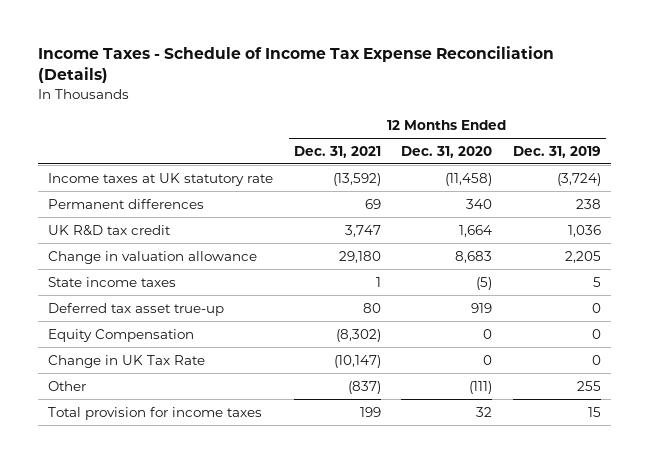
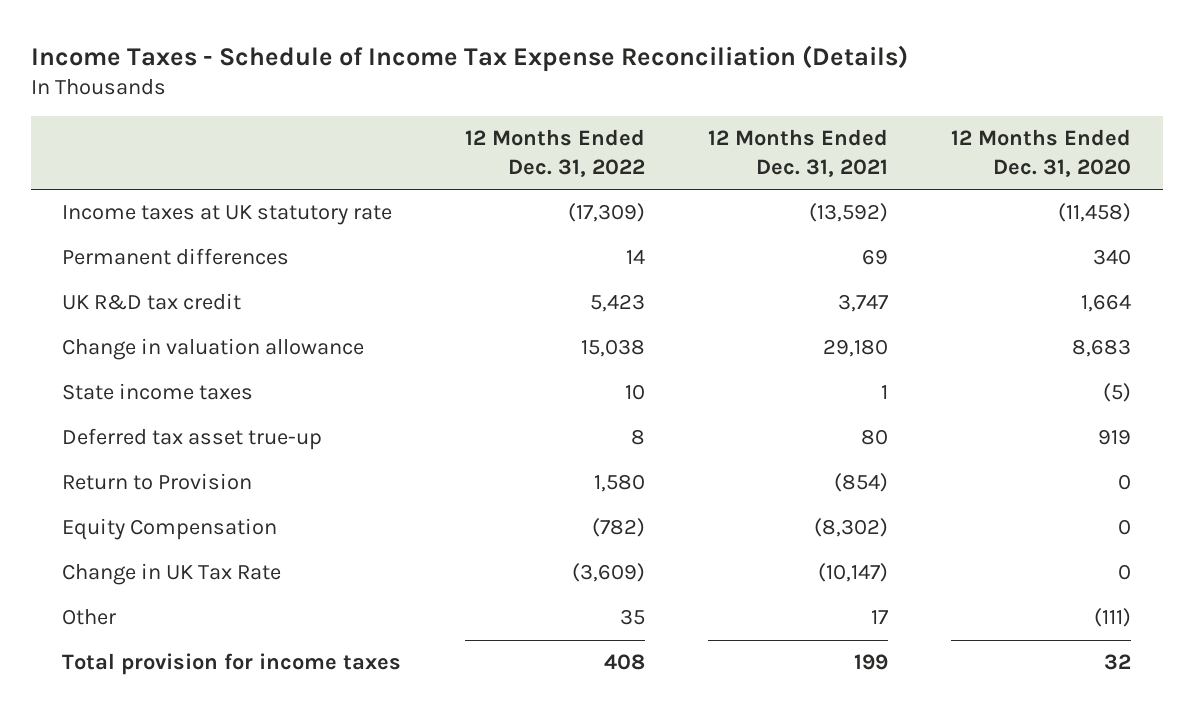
- | 12 Months Ended Dec. 31, 2021 | 12 Months Ended Dec. 31, 2020 | 12 Months Ended Dec. 31, 2019
+ | 12 Months Ended Dec. 31, 2022 | 12 Months Ended Dec. 31, 2021 | 12 Months Ended Dec. 31, 2020
+ Return to Provision | 1,580 | (854) | 0
- Other | (837) | (111) | 255
+ Other | 35 | 17 | (111)

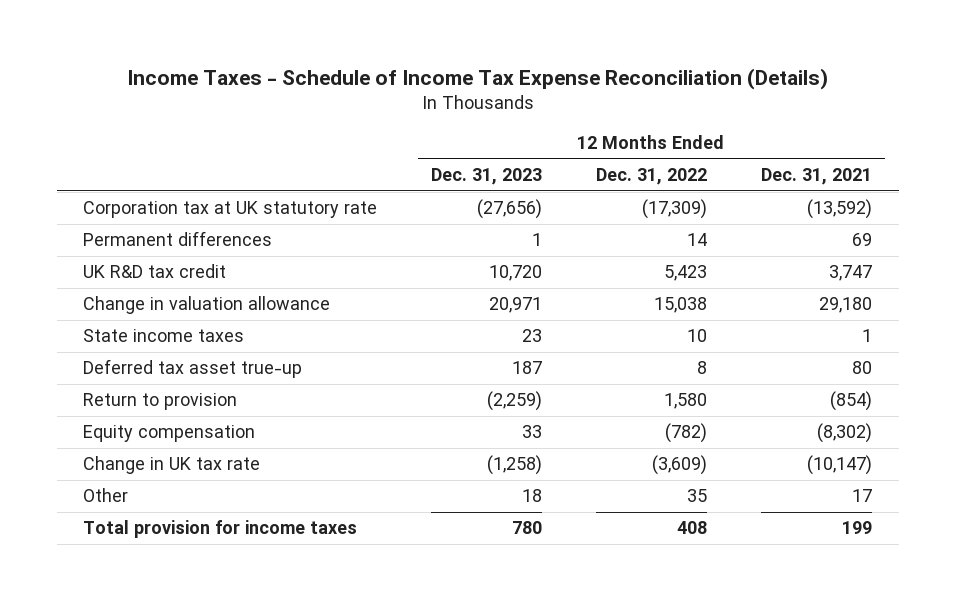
- | 12 Months Ended Dec. 31, 2022 | 12 Months Ended Dec. 31, 2021 | 12 Months Ended Dec. 31, 2020
+ | 12 Months Ended Dec. 31, 2023 | 12 Months Ended Dec. 31, 2022 | 12 Months Ended Dec. 31, 2021
- Income taxes at UK statutory rate | (17,309) | (13,592) | (11,458)
+ Corporation tax at UK statutory rate | (27,656) | (17,309) | (13,592)
- Return to Provision | 1,580 | (854) | 0
- Equity Compensation | (782) | (8,302) | 0
- Change in UK Tax Rate | (3,609) | (10,147) | 0
+ Return to provision | (2,259) | 1,580 | (854)
+ Equity compensation | 33 | (782) | (8,302)
+ Change in UK tax rate | (1,258) | (3,609) | (10,147)

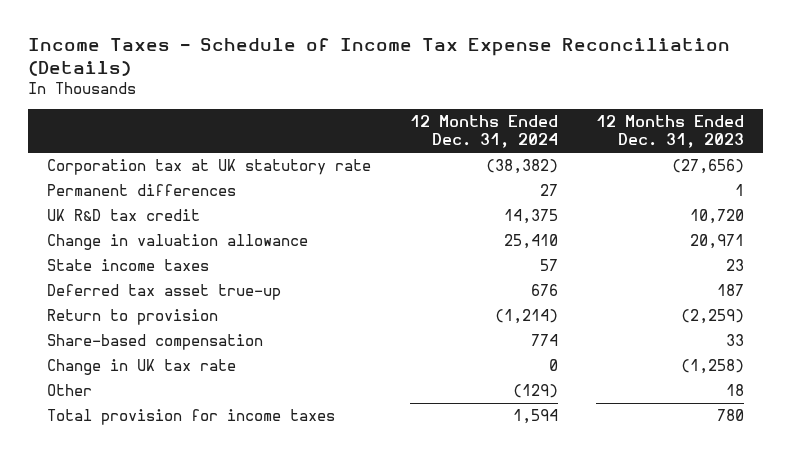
- | 12 Months Ended Dec. 31, 2023 | 12 Months Ended Dec. 31, 2022 | 12 Months Ended Dec. 31, 2021
+ | 12 Months Ended Dec. 31, 2024 | 12 Months Ended Dec. 31, 2023
- Equity compensation | 33 | (782) | (8,302)
+ Share-based compensation | 774 | 33

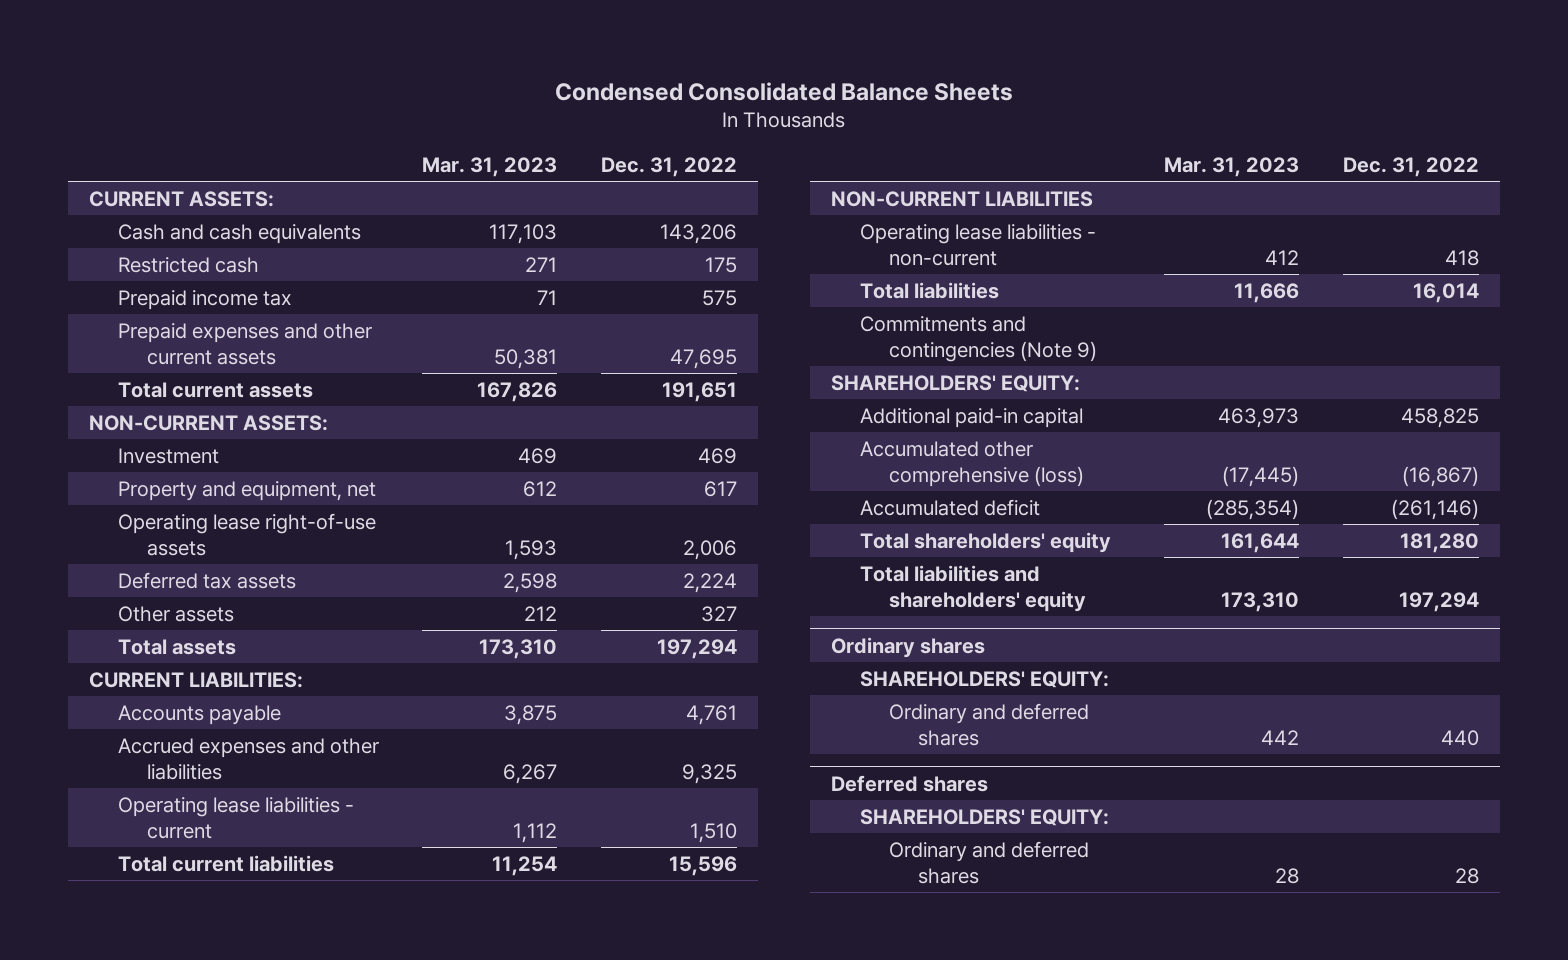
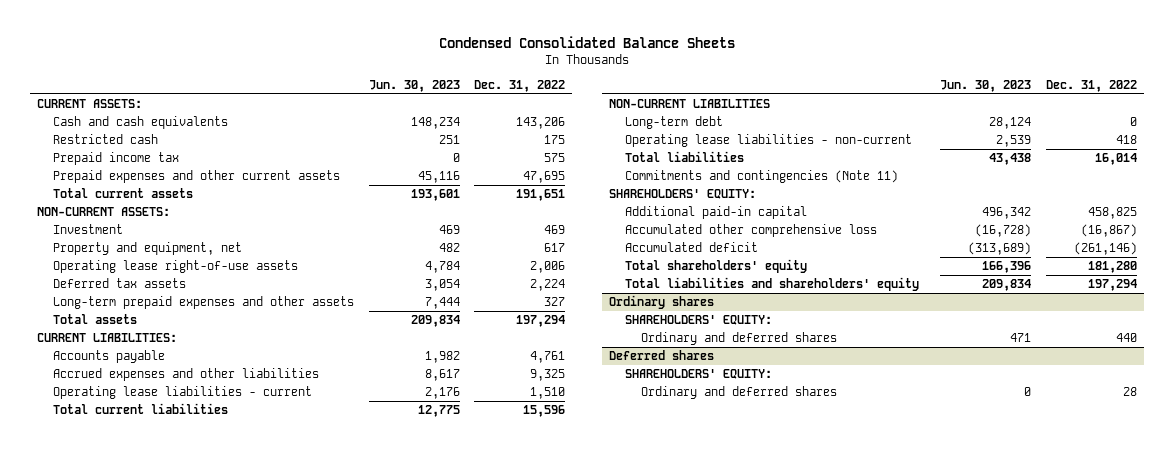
- | Mar. 31, 2023 | Dec. 31, 2022
+ | Jun. 30, 2023 | Dec. 31, 2022
- Other assets | 212 | 327
+ Long-term prepaid expenses and other assets | 7,444 | 327
+ Long-term debt | 28,124 | 0
- Commitments and contingencies (Note 9)
+ Commitments and contingencies (Note 11)
- Accumulated other comprehensive (loss) | (17,445) | (16,867)
+ Accumulated other comprehensive loss | (16,728) | (16,867)

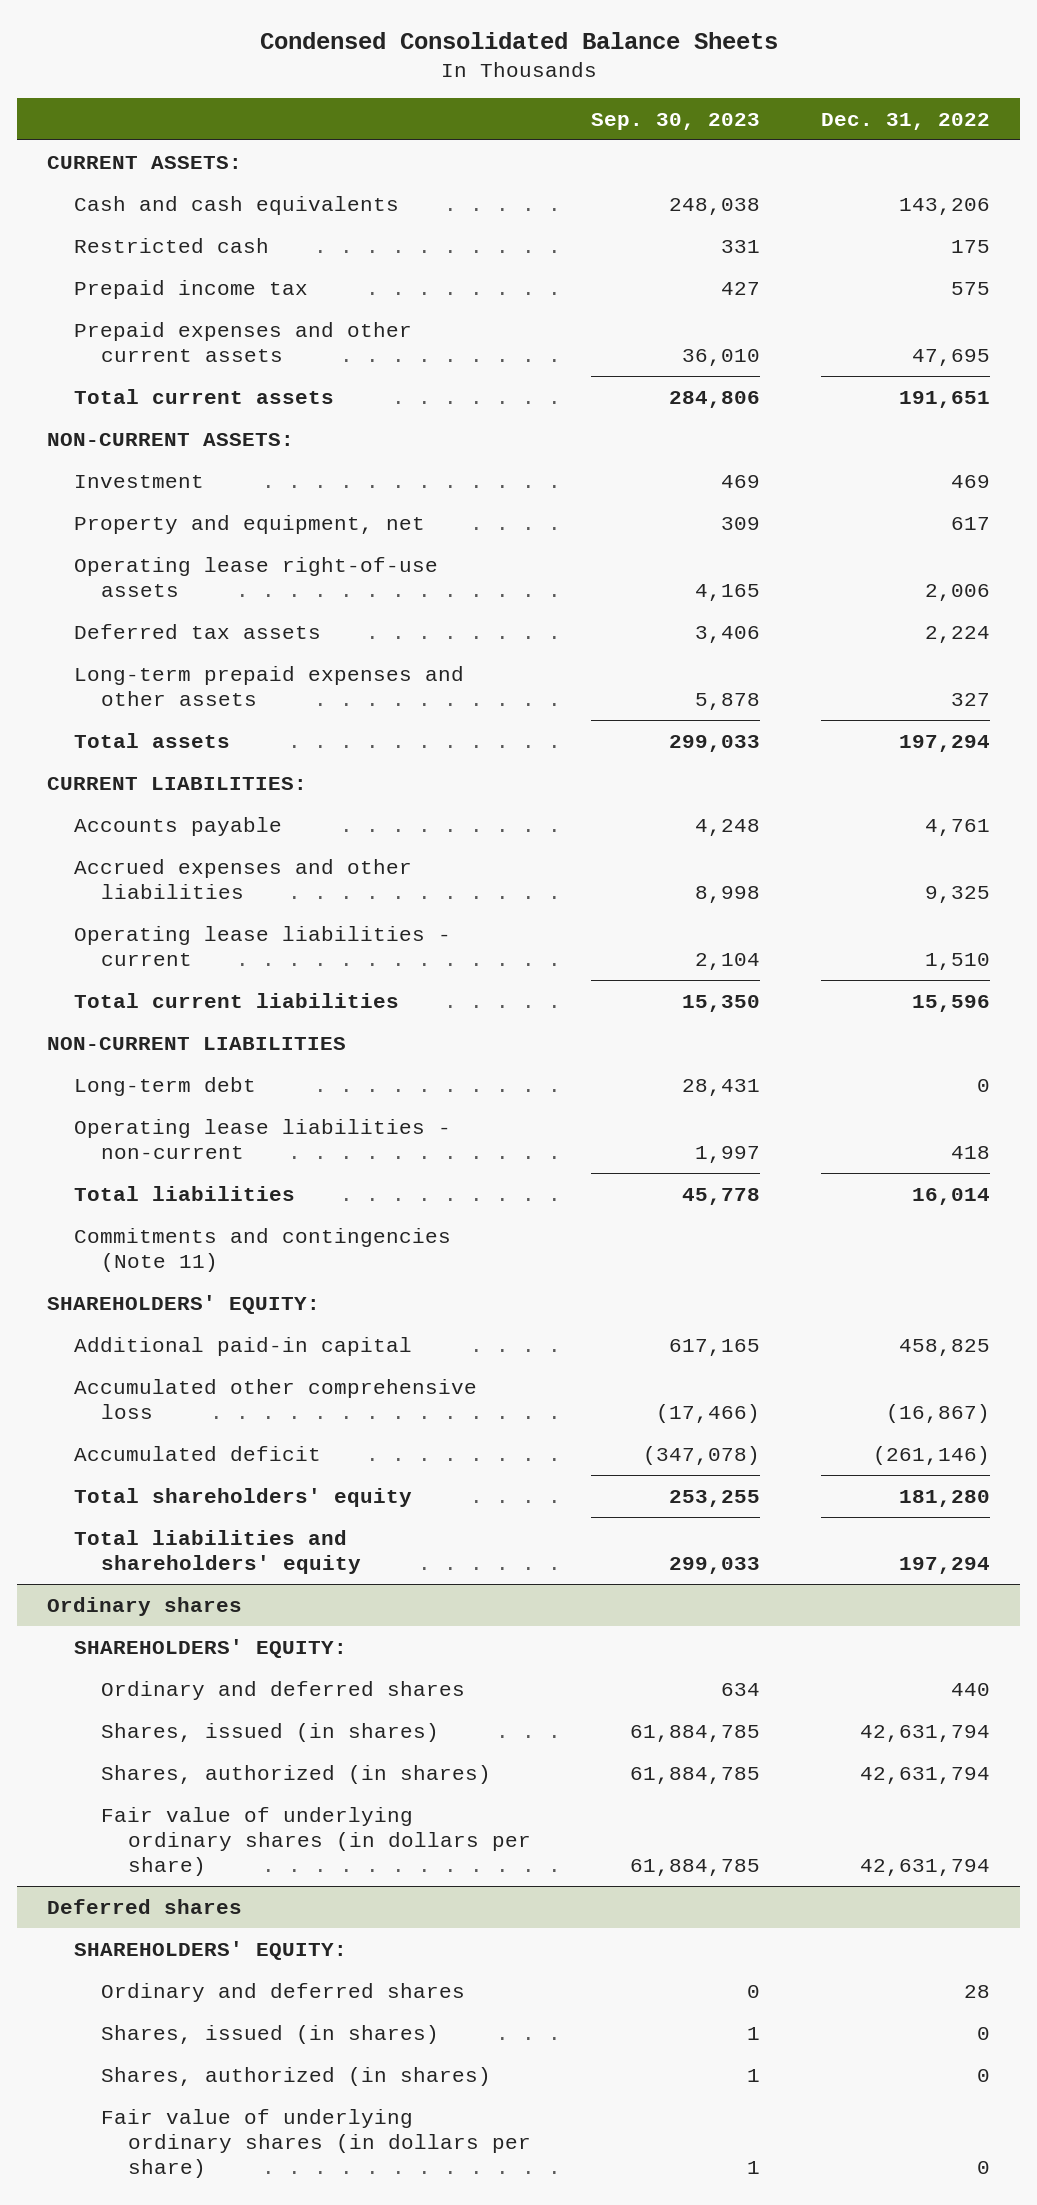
- | Jun. 30, 2023 | Dec. 31, 2022
+ | Sep. 30, 2023 | Dec. 31, 2022
@ Ordinary shares
+ Shares, issued (in shares) | 61,884,785 | 42,631,794
+ Shares, authorized (in shares) | 61,884,785 | 42,631,794
+ Fair value of underlying ordinary shares (in dollars per share) | 61,884,785 | 42,631,794
@ Deferred shares
+ Shares, issued (in shares) | 1 | 0
+ Shares, authorized (in shares) | 1 | 0
+ Fair value of underlying ordinary shares (in dollars per share) | 1 | 0

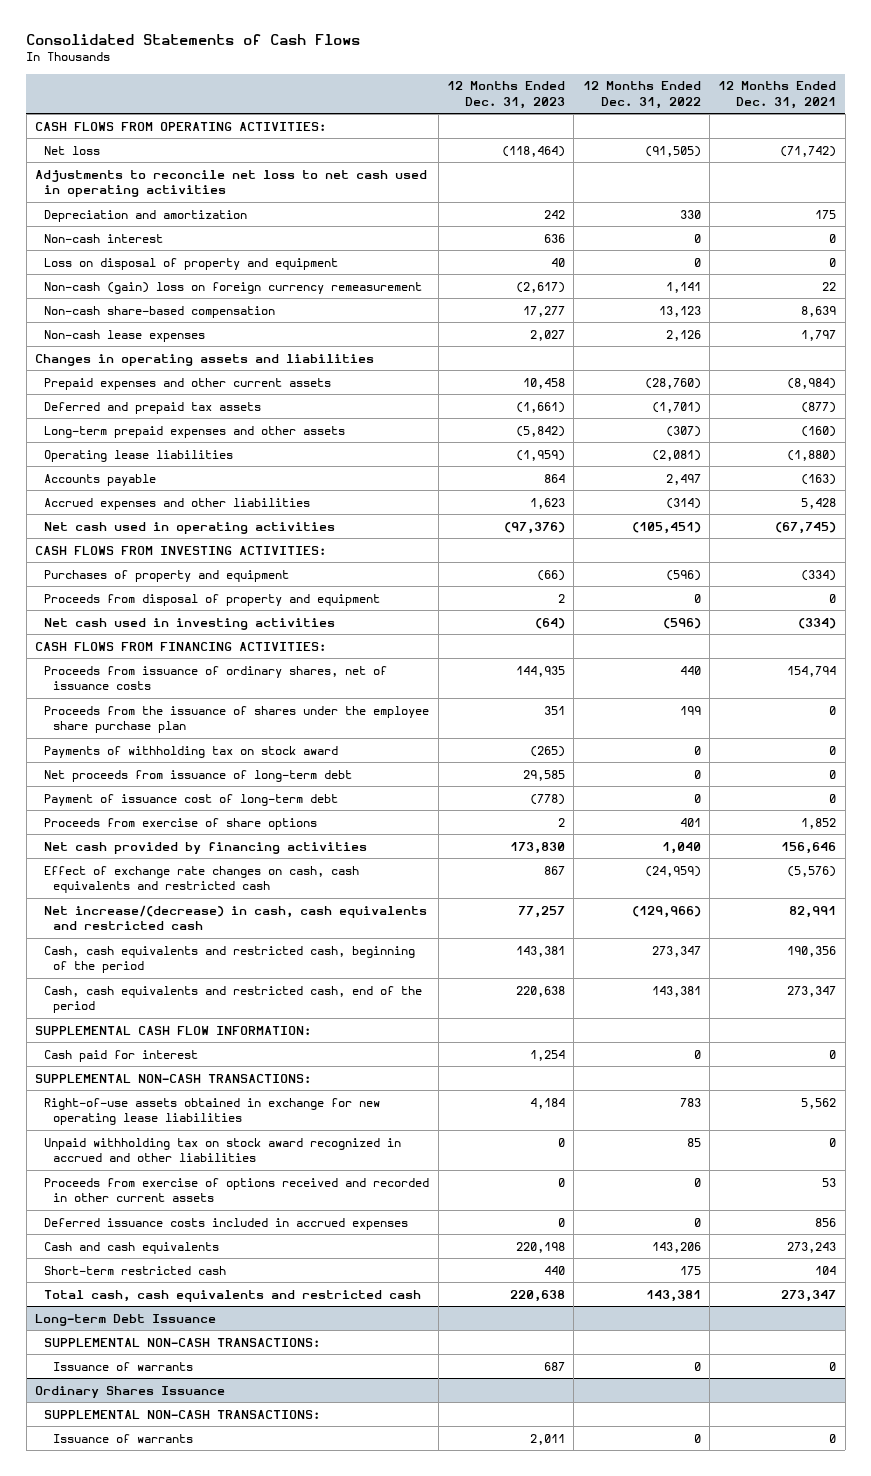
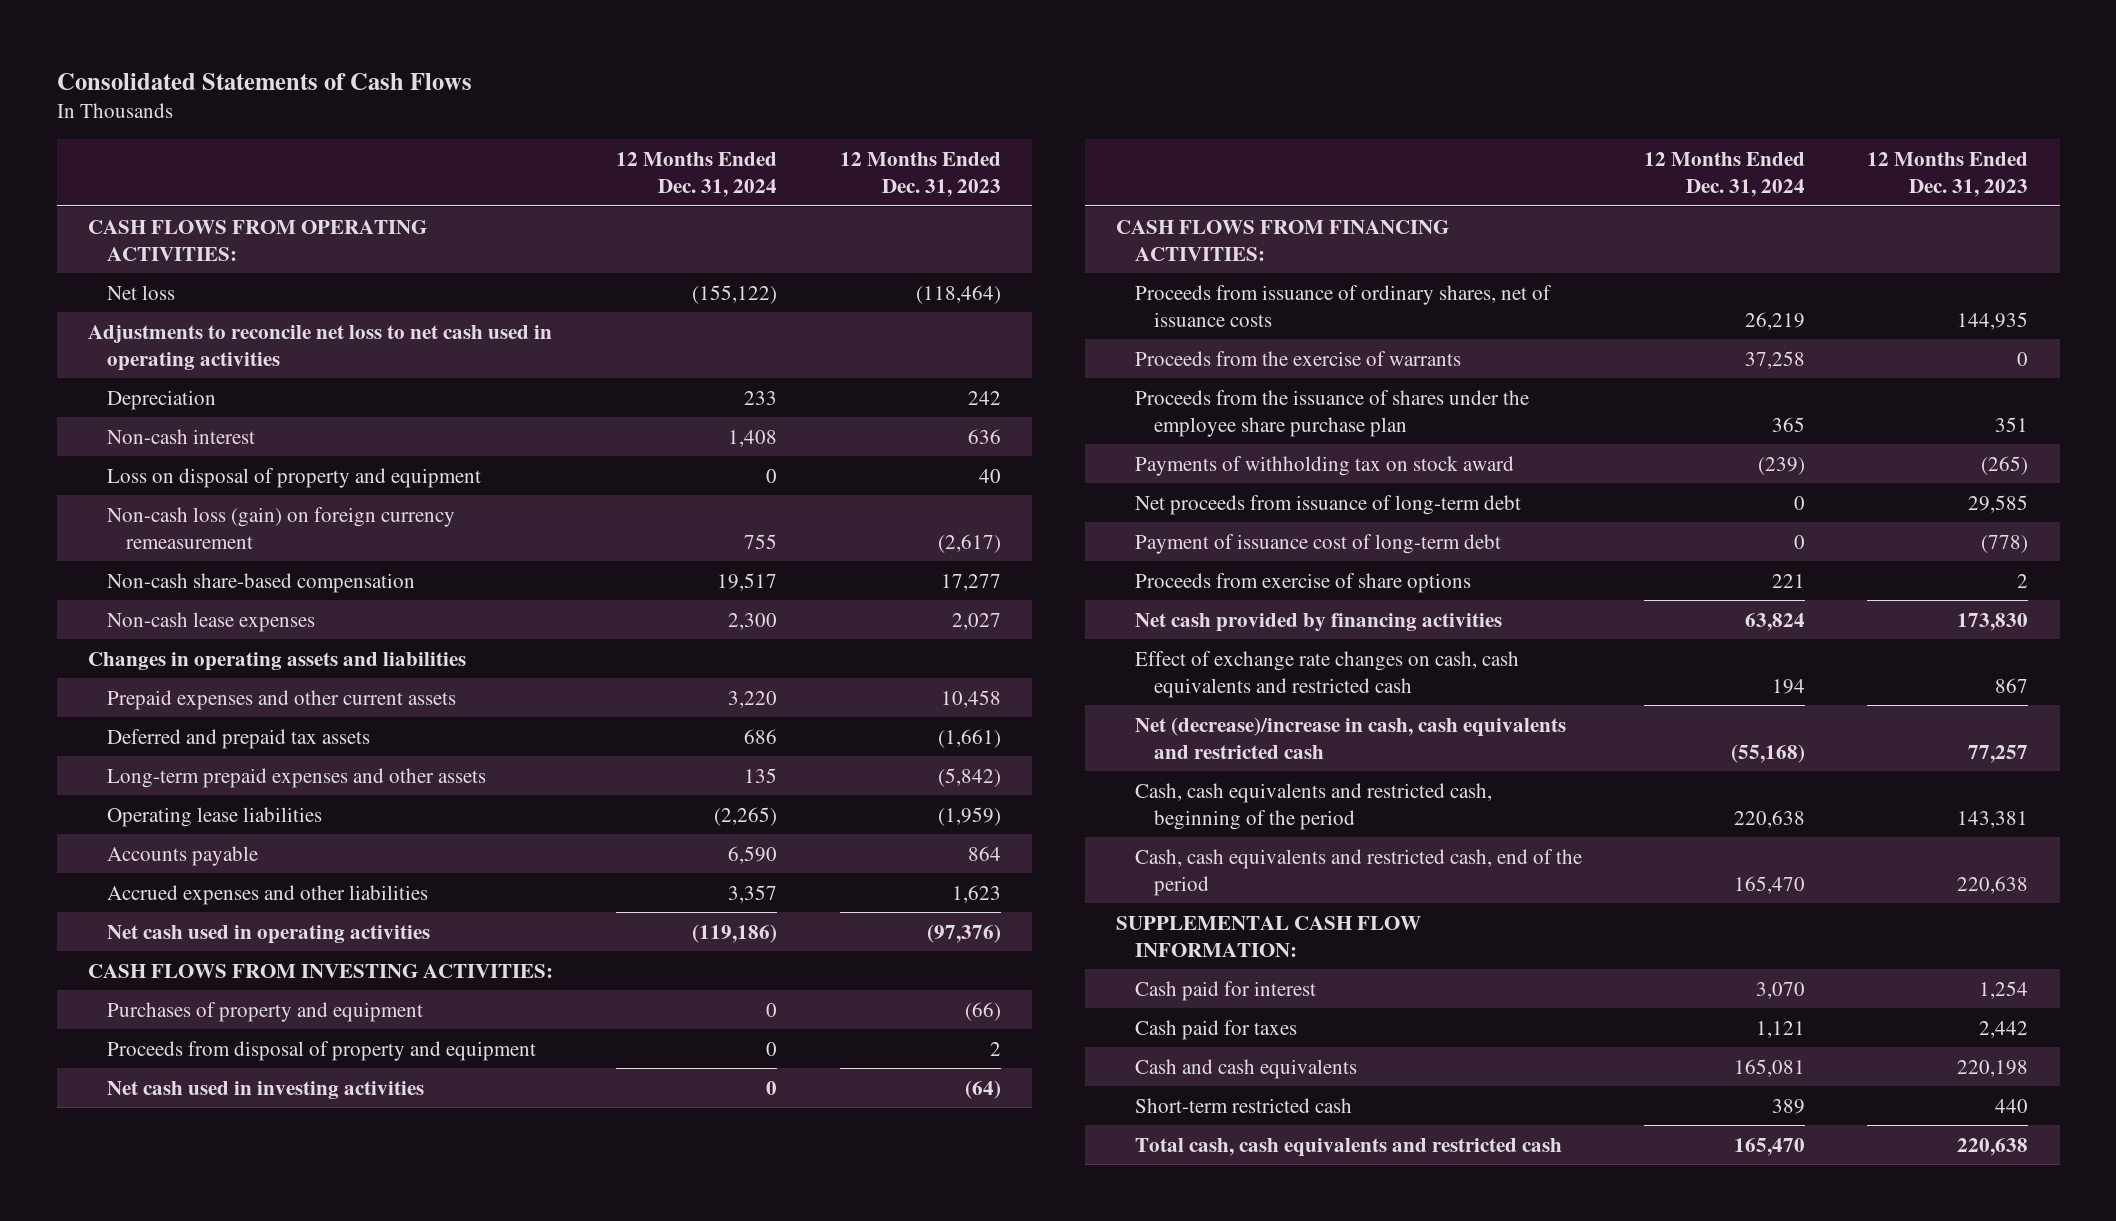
- | 12 Months Ended Dec. 31, 2023 | 12 Months Ended Dec. 31, 2022 | 12 Months Ended Dec. 31, 2021
+ | 12 Months Ended Dec. 31, 2024 | 12 Months Ended Dec. 31, 2023
- Depreciation and amortization | 242 | 330 | 175
+ Depreciation | 233 | 242
- Non-cash (gain) loss on foreign currency remeasurement | (2,617) | 1,141 | 22
+ Non-cash loss (gain) on foreign currency remeasurement | 755 | (2,617)
+ Proceeds from the exercise of warrants | 37,258 | 0
- Net increase/(decrease) in cash, cash equivalents and restricted cash | 77,257 | (129,966) | 82,991
+ Net (decrease)/increase in cash, cash equivalents and restricted cash | (55,168) | 77,257
- SUPPLEMENTAL NON-CASH TRANSACTIONS:
- Right-of-use assets obtained in exchange for new operating lease liabilities | 4,184 | 783 | 5,562
- Unpaid withholding tax on stock award recognized in accrued and other liabilities | 0 | 85 | 0
- Proceeds from exercise of options received and recorded in other current assets | 0 | 0 | 53
- Deferred issuance costs included in accrued expenses | 0 | 0 | 856
+ Cash paid for taxes | 1,121 | 2,442
- Long-term Debt Issuance
- SUPPLEMENTAL NON-CASH TRANSACTIONS:
- Issuance of warrants | 687 | 0 | 0
- Ordinary Shares Issuance
- SUPPLEMENTAL NON-CASH TRANSACTIONS:
- Issuance of warrants | 2,011 | 0 | 0

